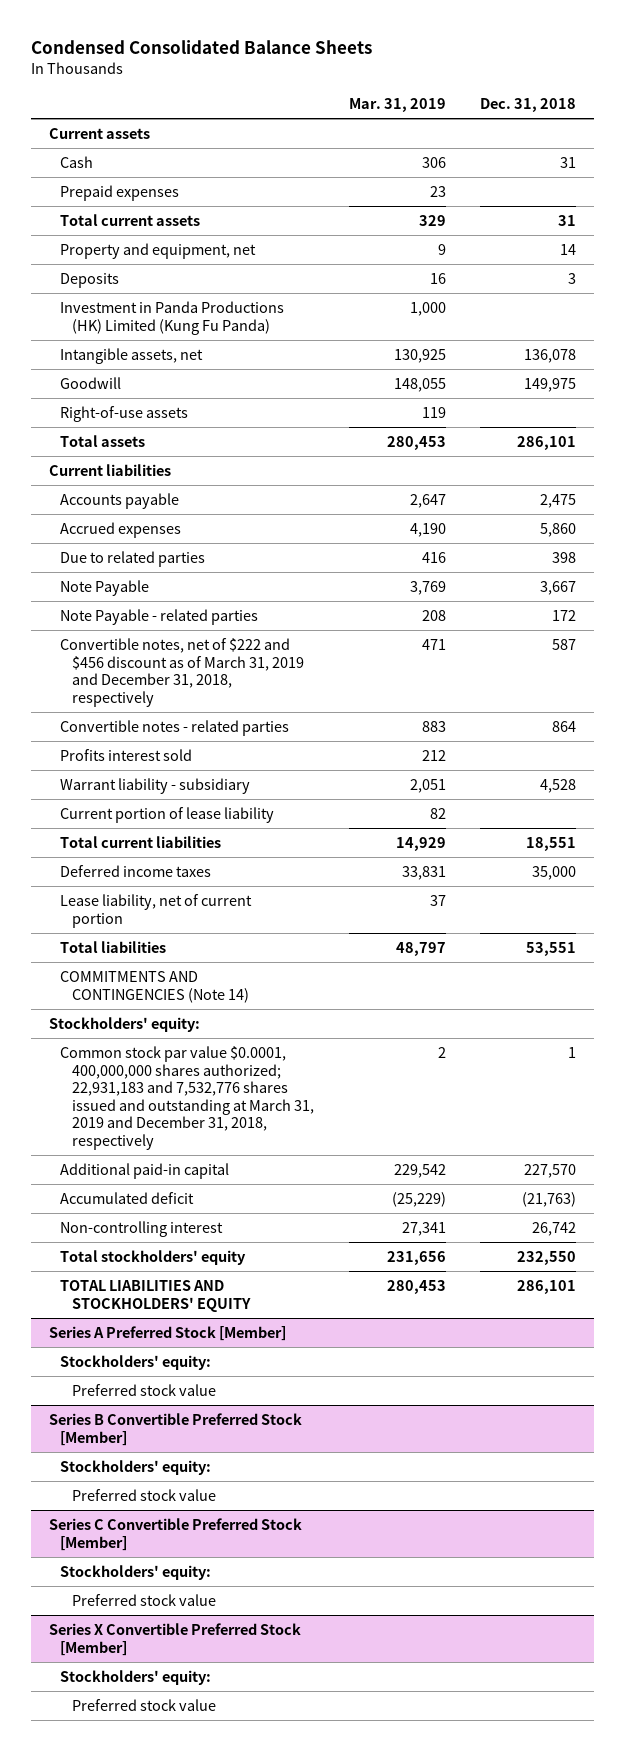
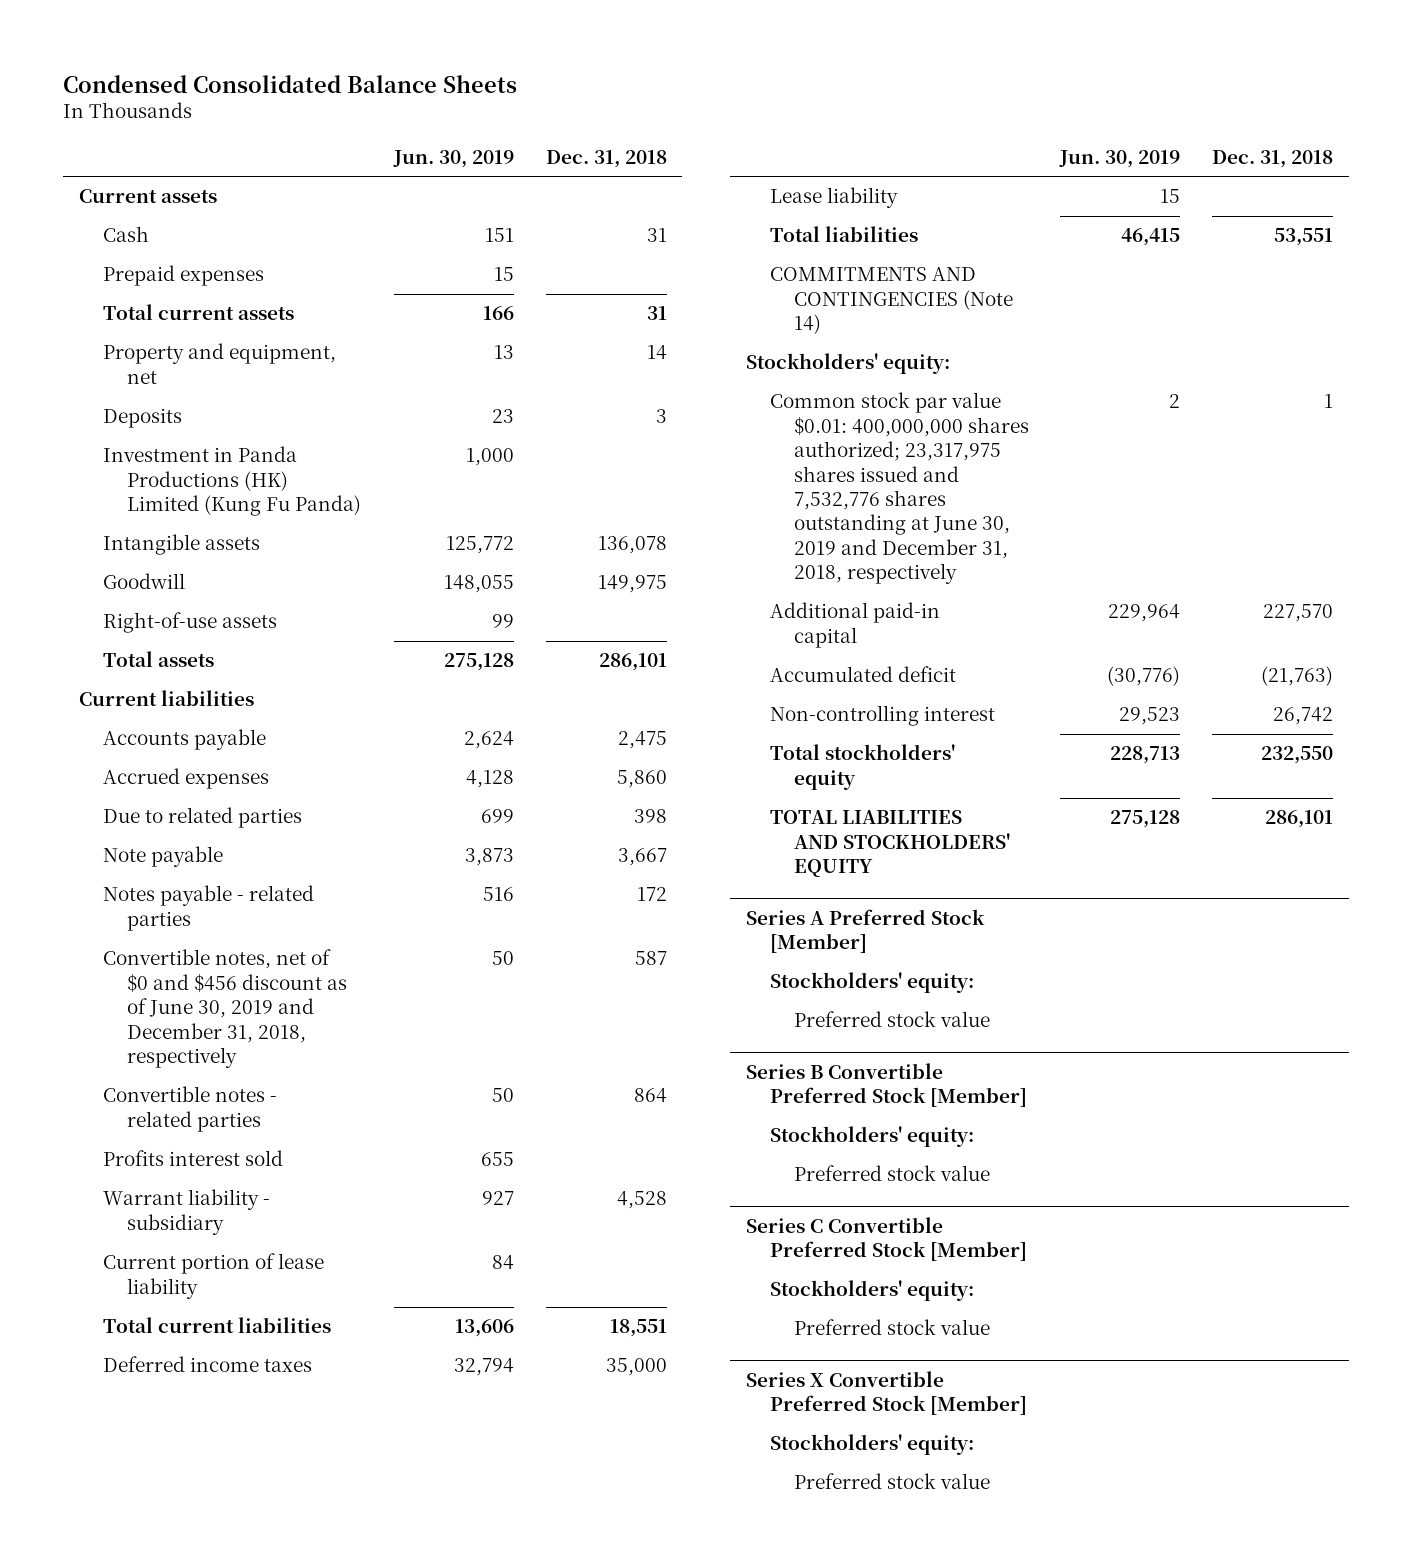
- | Mar. 31, 2019 | Dec. 31, 2018
+ | Jun. 30, 2019 | Dec. 31, 2018
- Intangible assets, net | 130,925 | 136,078
+ Intangible assets | 125,772 | 136,078
- Note Payable | 3,769 | 3,667
- Note Payable - related parties | 208 | 172
- Convertible notes, net of $222 and $456 discount as of March 31, 2019 and December 31, 2018, respectively | 471 | 587
+ Note payable | 3,873 | 3,667
+ Notes payable - related parties | 516 | 172
+ Convertible notes, net of $0 and $456 discount as of June 30, 2019 and December 31, 2018, respectively | 50 | 587
- Lease liability, net of current portion | 37 |
+ Lease liability | 15 |
- Common stock par value $0.0001, 400,000,000 shares authorized; 22,931,183 and 7,532,776 shares issued and outstanding at March 31, 2019 and December 31, 2018, respectively | 2 | 1
+ Common stock par value $0.01: 400,000,000 shares authorized; 23,317,975 shares issued and 7,532,776 shares outstanding at June 30, 2019 and December 31, 2018, respectively | 2 | 1

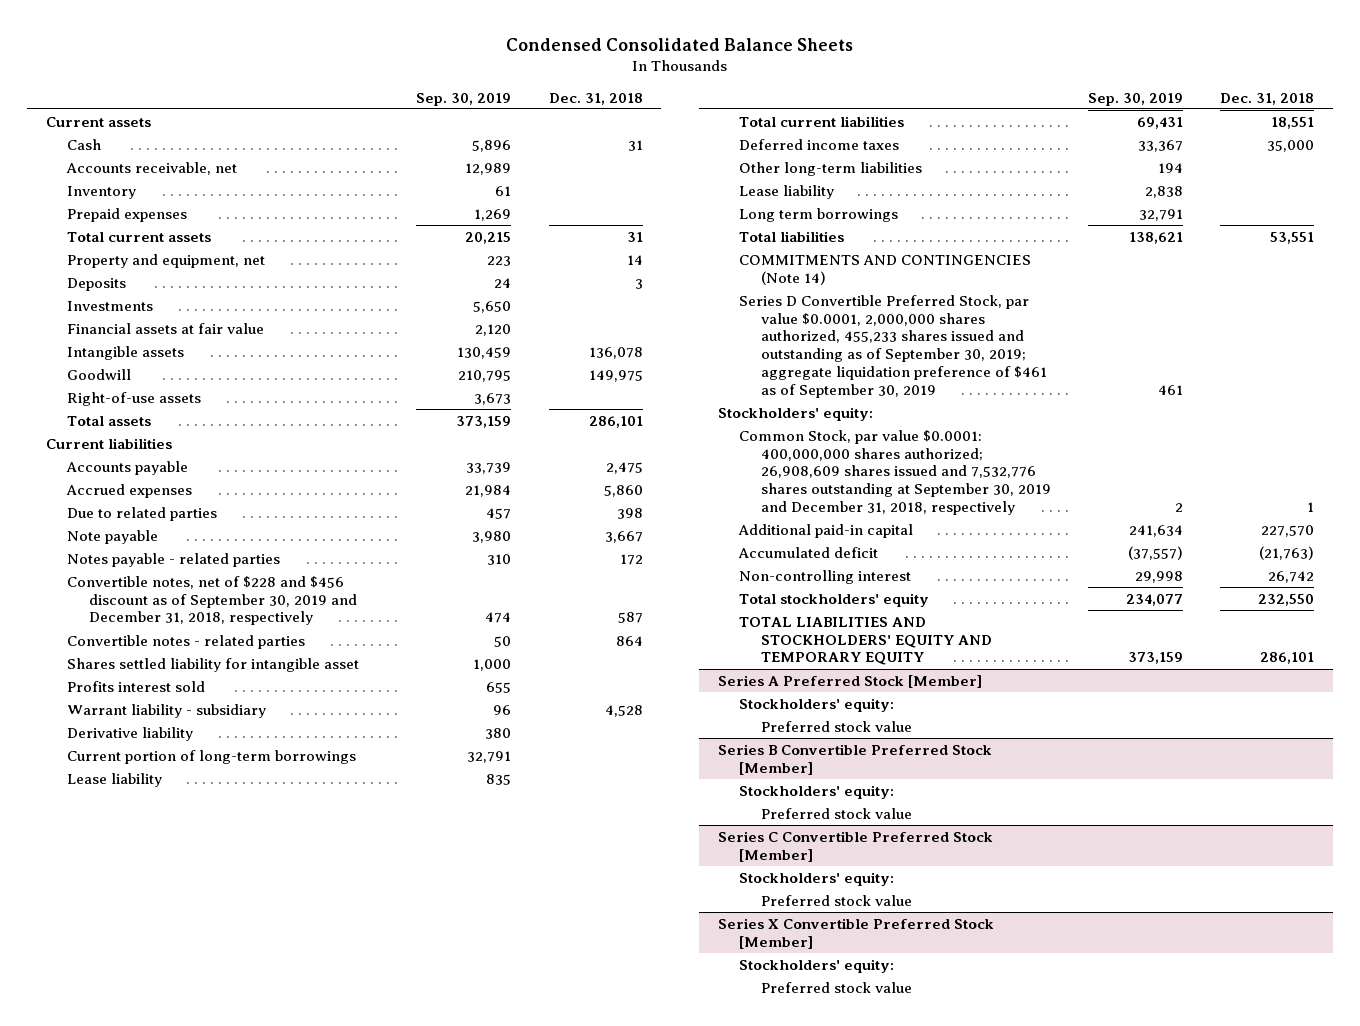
- | Jun. 30, 2019 | Dec. 31, 2018
+ | Sep. 30, 2019 | Dec. 31, 2018
+ Accounts receivable, net | 12,989 |
+ Inventory | 61 |
- Investment in Panda Productions (HK) Limited (Kung Fu Panda) | 1,000 |
+ Investments | 5,650 |
+ Financial assets at fair value | 2,120 |
- Convertible notes, net of $0 and $456 discount as of June 30, 2019 and December 31, 2018, respectively | 50 | 587
+ Convertible notes, net of $228 and $456 discount as of September 30, 2019 and December 31, 2018, respectively | 474 | 587
+ Shares settled liability for intangible asset | 1,000 |
- Current portion of lease liability | 84 |
+ Derivative liability | 380 |
+ Current portion of long-term borrowings | 32,791 |
+ Lease liability | 835 |
+ Other long-term liabilities | 194 |
+ Long term borrowings | 32,791 |
+ Series D Convertible Preferred Stock, par value $0.0001, 2,000,000 shares authorized, 455,233 shares issued and outstanding as of September 30, 2019; aggregate liquidation preference of $461 as of September 30, 2019 | 461 |
- Common stock par value $0.01: 400,000,000 shares authorized; 23,317,975 shares issued and 7,532,776 shares outstanding at June 30, 2019 and December 31, 2018, respectively | 2 | 1
+ Common Stock, par value $0.0001: 400,000,000 shares authorized; 26,908,609 shares issued and 7,532,776 shares outstanding at September 30, 2019 and December 31, 2018, respectively | 2 | 1
- TOTAL LIABILITIES AND STOCKHOLDERS' EQUITY | 275,128 | 286,101
+ TOTAL LIABILITIES AND STOCKHOLDERS' EQUITY AND TEMPORARY EQUITY | 373,159 | 286,101

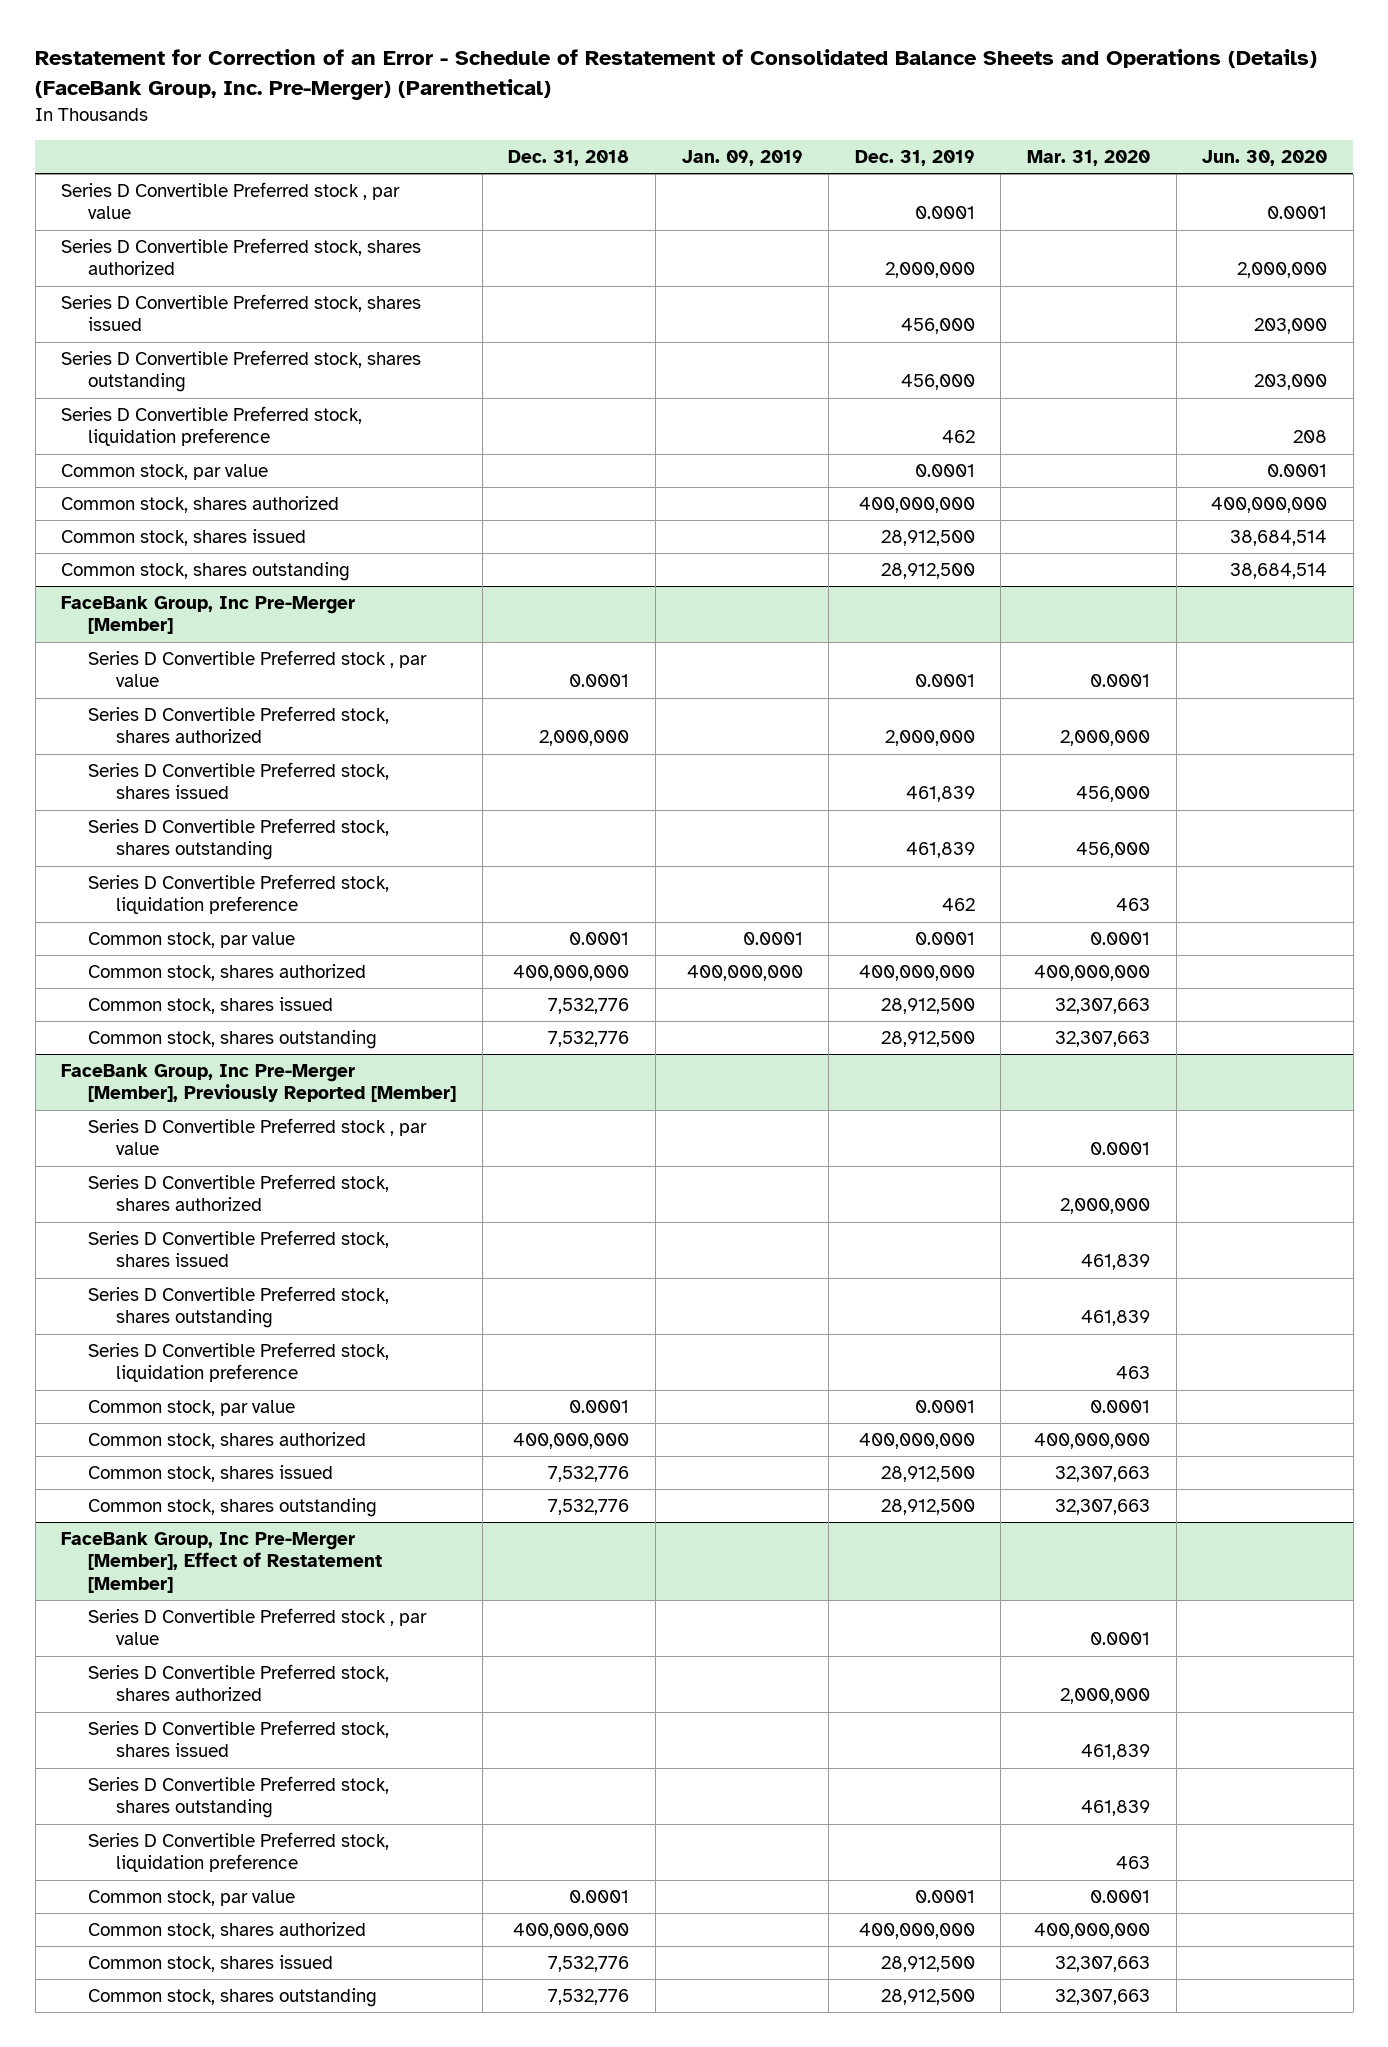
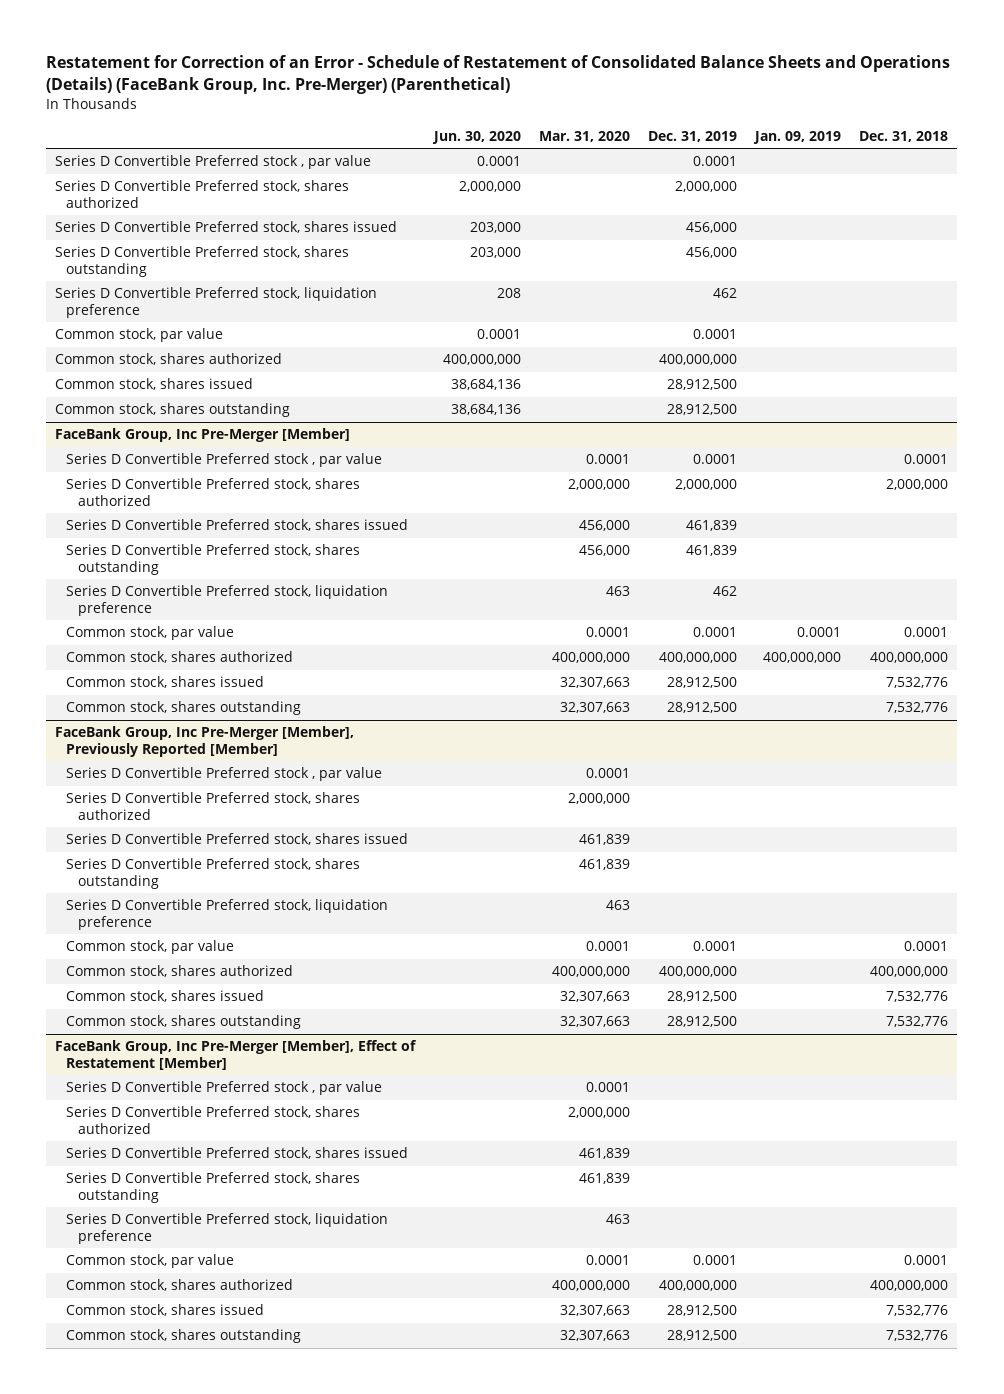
- | Dec. 31, 2018 | Jan. 09, 2019 | Dec. 31, 2019 | Mar. 31, 2020 | Jun. 30, 2020
+ | Jun. 30, 2020 | Mar. 31, 2020 | Dec. 31, 2019 | Jan. 09, 2019 | Dec. 31, 2018
- Common stock, shares issued | | | 28,912,500 | | 38,684,514
- Common stock, shares outstanding | | | 28,912,500 | | 38,684,514
+ Common stock, shares issued | 38,684,136 | | 28,912,500 | |
+ Common stock, shares outstanding | 38,684,136 | | 28,912,500 | |

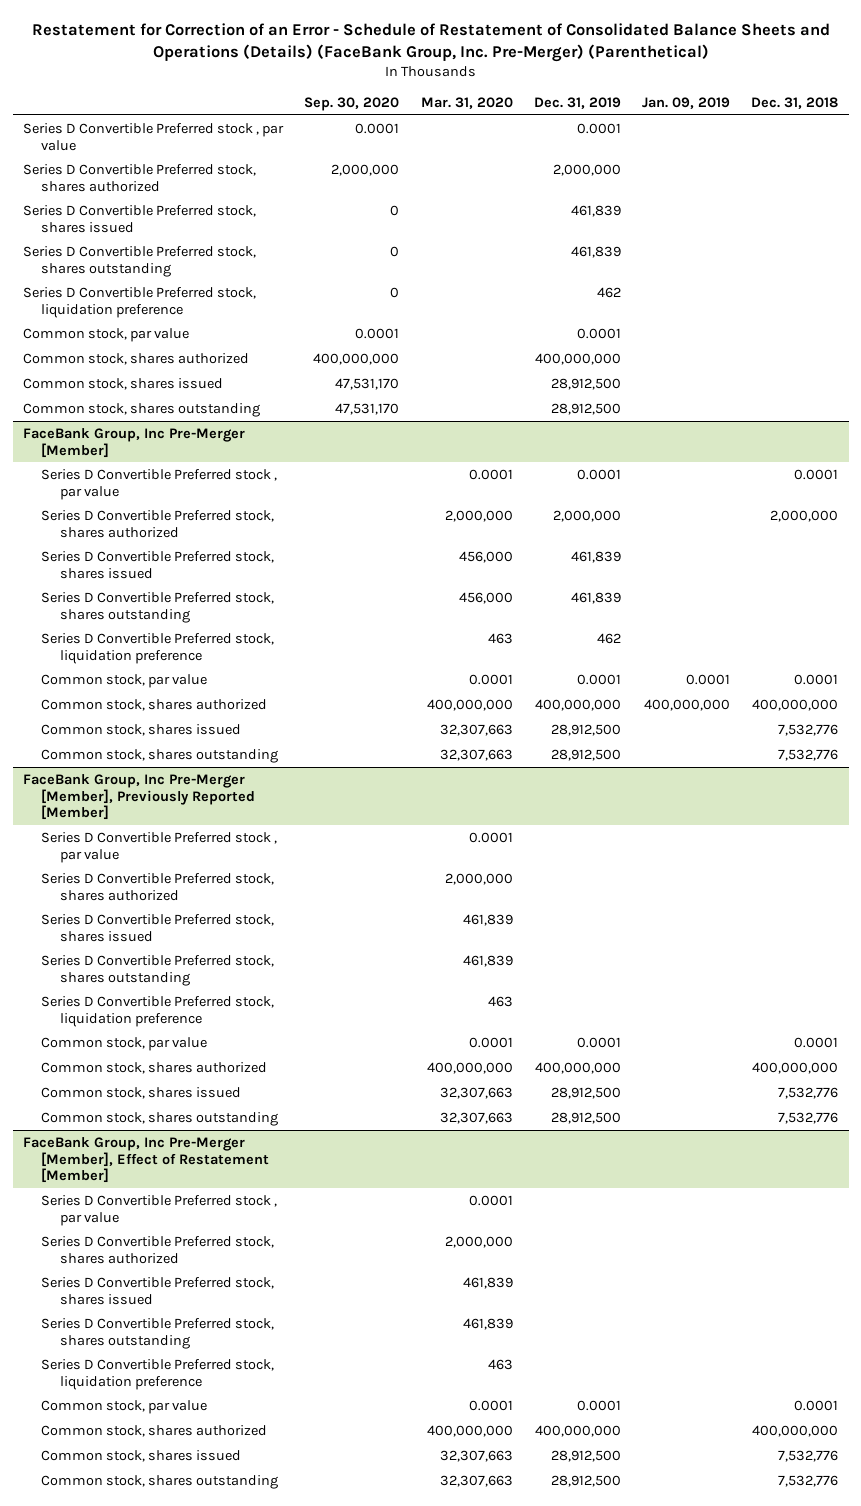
- | Jun. 30, 2020 | Mar. 31, 2020 | Dec. 31, 2019 | Jan. 09, 2019 | Dec. 31, 2018
+ | Sep. 30, 2020 | Mar. 31, 2020 | Dec. 31, 2019 | Jan. 09, 2019 | Dec. 31, 2018
- Series D Convertible Preferred stock, shares issued | 203,000 | | 456,000 | |
- Series D Convertible Preferred stock, shares outstanding | 203,000 | | 456,000 | |
+ Series D Convertible Preferred stock, shares issued | 0 | | 461,839 | |
+ Series D Convertible Preferred stock, shares outstanding | 0 | | 461,839 | |

